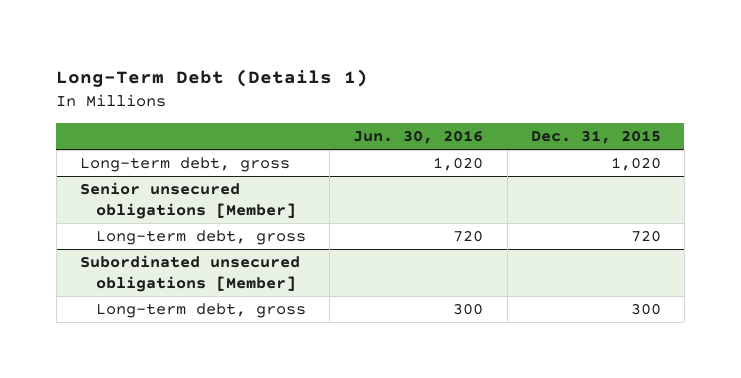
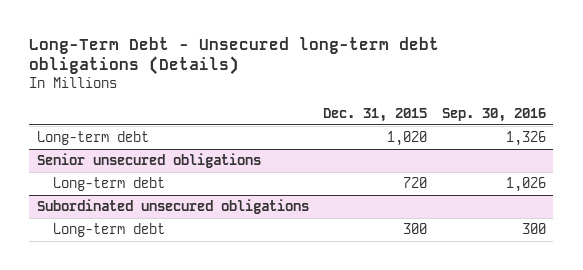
- Long-Term Debt (Details 1)
+ Long-Term Debt - Unsecured long-term debt obligations (Details)
- | Jun. 30, 2016 | Dec. 31, 2015
+ | Dec. 31, 2015 | Sep. 30, 2016
- Long-term debt, gross | 1,020 | 1,020
- Senior unsecured obligations [Member]
- Long-term debt, gross | 720 | 720
- Subordinated unsecured obligations [Member]
- Long-term debt, gross | 300 | 300
+ Long-term debt | 1,020 | 1,326
+ Senior unsecured obligations
+ Long-term debt | 720 | 1,026
+ Subordinated unsecured obligations
+ Long-term debt | 300 | 300

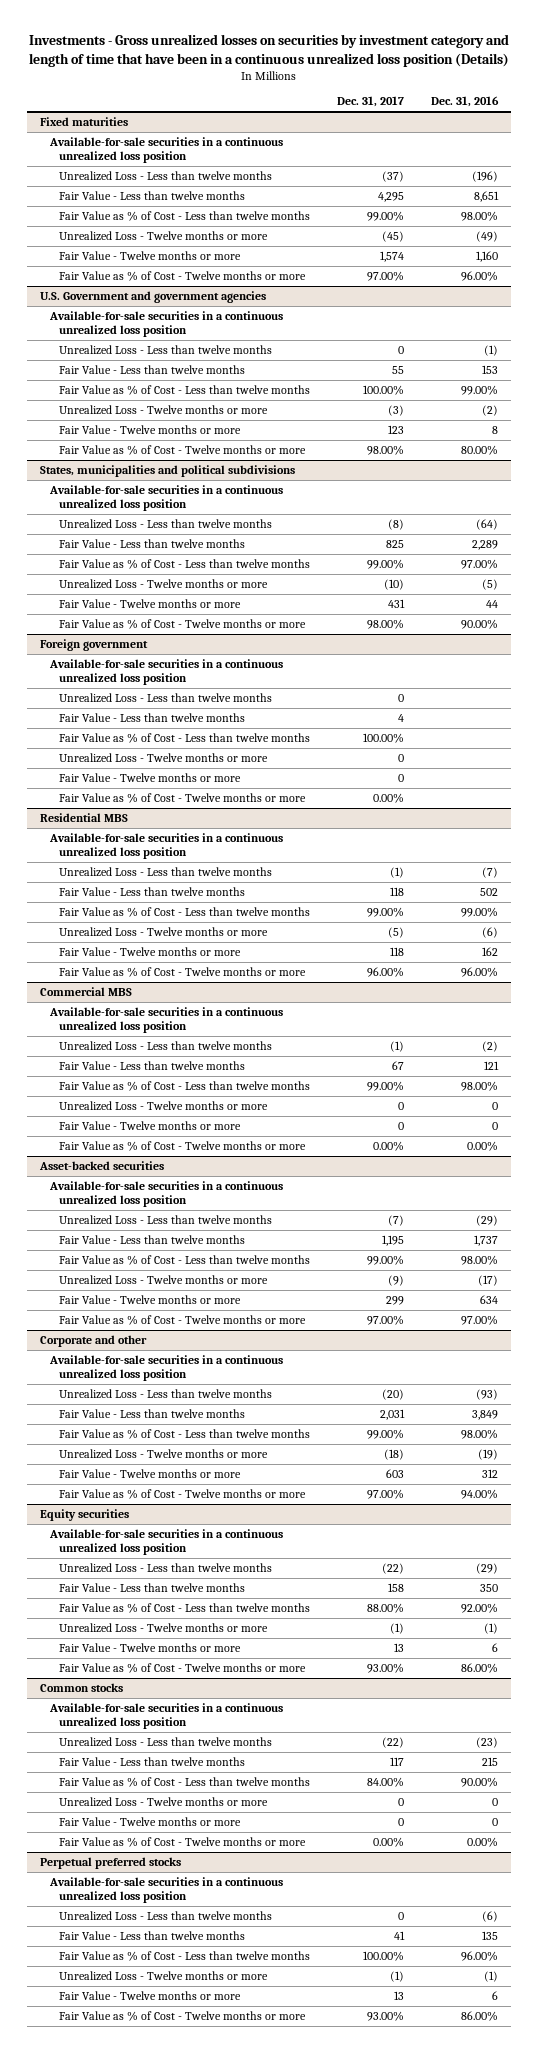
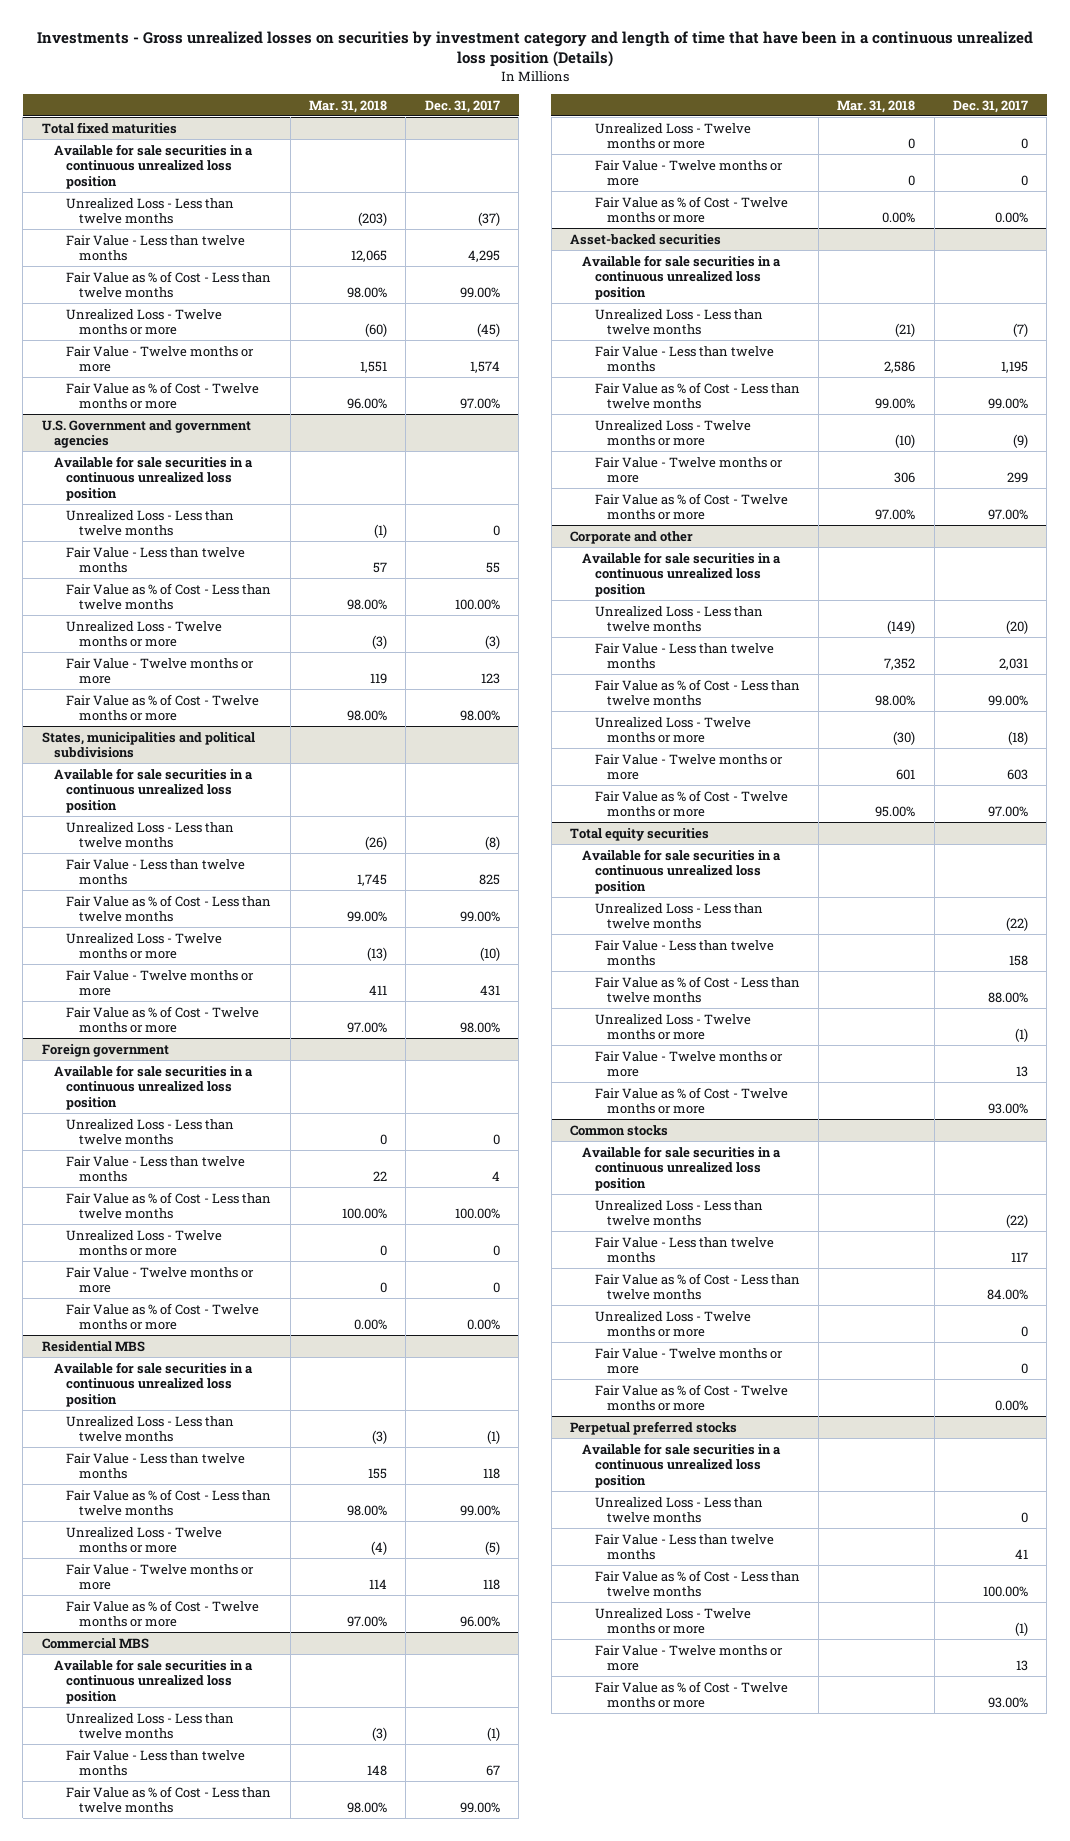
- | Dec. 31, 2017 | Dec. 31, 2016
+ | Mar. 31, 2018 | Dec. 31, 2017
- Fixed maturities
- Available-for-sale securities in a continuous unrealized loss position
+ Total fixed maturities
+ Available for sale securities in a continuous unrealized loss position
@ U.S. Government and government agencies
- Available-for-sale securities in a continuous unrealized loss position
+ Available for sale securities in a continuous unrealized loss position
@ States, municipalities and political subdivisions
- Available-for-sale securities in a continuous unrealized loss position
+ Available for sale securities in a continuous unrealized loss position
@ Foreign government
- Available-for-sale securities in a continuous unrealized loss position
+ Available for sale securities in a continuous unrealized loss position
@ Residential MBS
- Available-for-sale securities in a continuous unrealized loss position
+ Available for sale securities in a continuous unrealized loss position
@ Commercial MBS
- Available-for-sale securities in a continuous unrealized loss position
+ Available for sale securities in a continuous unrealized loss position
@ Asset-backed securities
- Available-for-sale securities in a continuous unrealized loss position
+ Available for sale securities in a continuous unrealized loss position
@ Corporate and other
- Available-for-sale securities in a continuous unrealized loss position
+ Available for sale securities in a continuous unrealized loss position
- Equity securities
- Available-for-sale securities in a continuous unrealized loss position
+ Total equity securities
+ Available for sale securities in a continuous unrealized loss position
@ Common stocks
- Available-for-sale securities in a continuous unrealized loss position
+ Available for sale securities in a continuous unrealized loss position
@ Perpetual preferred stocks
- Available-for-sale securities in a continuous unrealized loss position
+ Available for sale securities in a continuous unrealized loss position

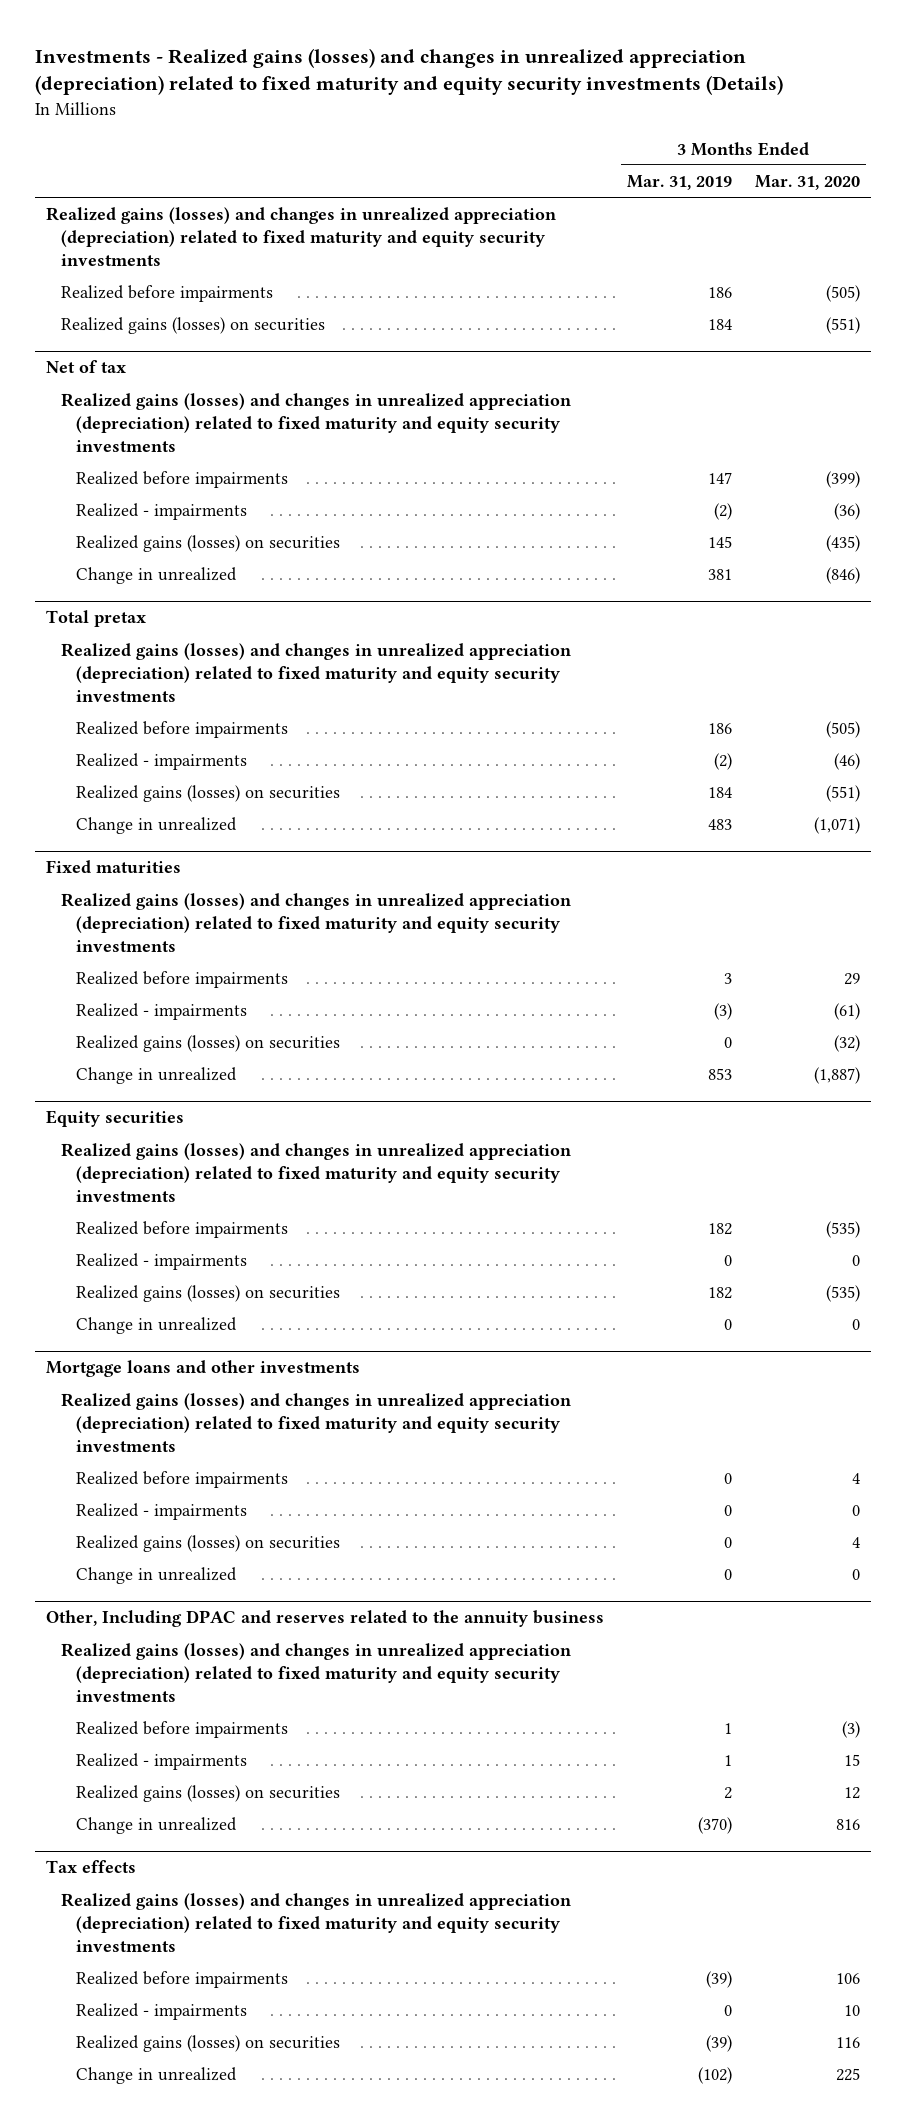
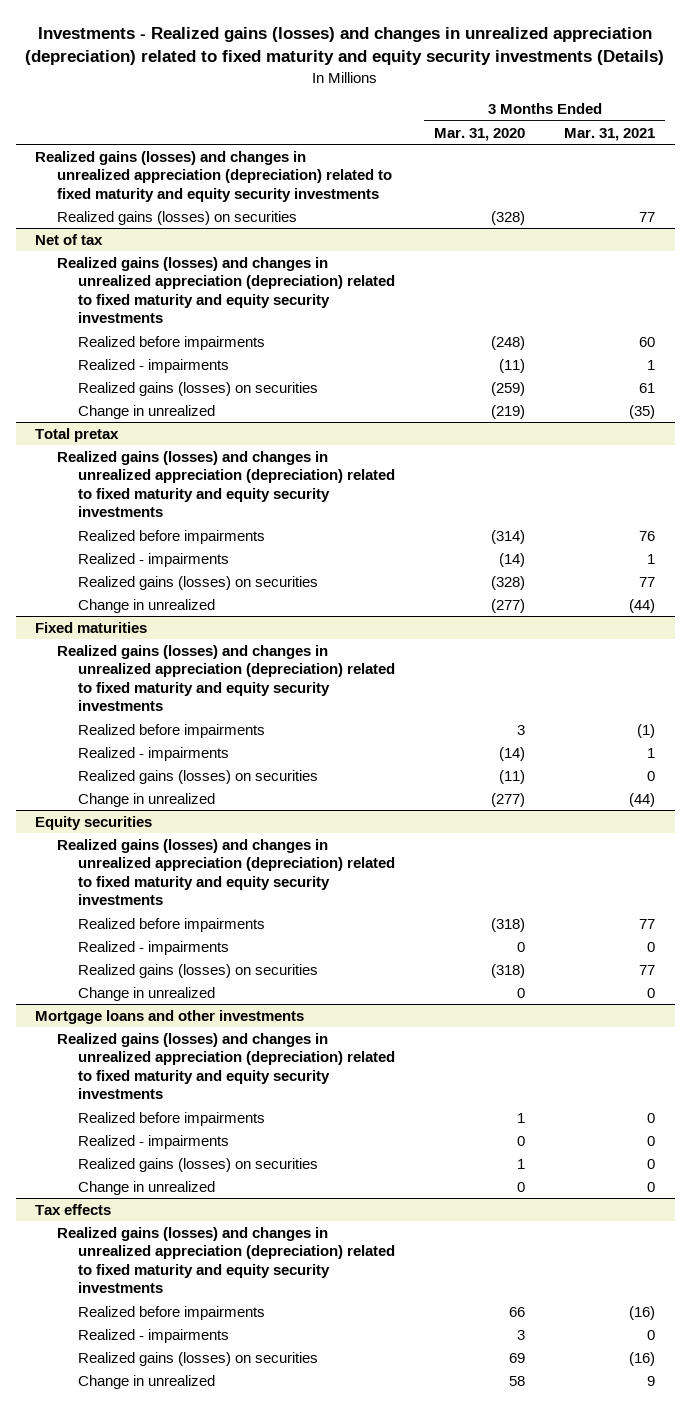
- | 3 Months Ended Mar. 31, 2019 | 3 Months Ended Mar. 31, 2020
+ | 3 Months Ended Mar. 31, 2020 | 3 Months Ended Mar. 31, 2021
- Realized before impairments | 186 | (505)
- Realized gains (losses) on securities | 184 | (551)
+ Realized gains (losses) on securities | (328) | 77
@ Net of tax
- Realized before impairments | 147 | (399)
- Realized - impairments | (2) | (36)
- Realized gains (losses) on securities | 145 | (435)
- Change in unrealized | 381 | (846)
+ Realized before impairments | (248) | 60
+ Realized - impairments | (11) | 1
+ Realized gains (losses) on securities | (259) | 61
+ Change in unrealized | (219) | (35)
@ Total pretax
- Realized before impairments | 186 | (505)
- Realized - impairments | (2) | (46)
- Realized gains (losses) on securities | 184 | (551)
- Change in unrealized | 483 | (1,071)
+ Realized before impairments | (314) | 76
+ Realized - impairments | (14) | 1
+ Realized gains (losses) on securities | (328) | 77
+ Change in unrealized | (277) | (44)
@ Fixed maturities
- Realized before impairments | 3 | 29
- Realized - impairments | (3) | (61)
- Realized gains (losses) on securities | 0 | (32)
- Change in unrealized | 853 | (1,887)
+ Realized before impairments | 3 | (1)
+ Realized - impairments | (14) | 1
+ Realized gains (losses) on securities | (11) | 0
+ Change in unrealized | (277) | (44)
@ Equity securities
- Realized before impairments | 182 | (535)
+ Realized before impairments | (318) | 77
- Realized gains (losses) on securities | 182 | (535)
+ Realized gains (losses) on securities | (318) | 77
@ Mortgage loans and other investments
- Realized before impairments | 0 | 4
+ Realized before impairments | 1 | 0
- Realized gains (losses) on securities | 0 | 4
+ Realized gains (losses) on securities | 1 | 0
- Other, Including DPAC and reserves related to the annuity business
- Realized gains (losses) and changes in unrealized appreciation (depreciation) related to fixed maturity and equity security investments
- Realized before impairments | 1 | (3)
- Realized - impairments | 1 | 15
- Realized gains (losses) on securities | 2 | 12
- Change in unrealized | (370) | 816
@ Tax effects
- Realized before impairments | (39) | 106
- Realized - impairments | 0 | 10
- Realized gains (losses) on securities | (39) | 116
- Change in unrealized | (102) | 225
+ Realized before impairments | 66 | (16)
+ Realized - impairments | 3 | 0
+ Realized gains (losses) on securities | 69 | (16)
+ Change in unrealized | 58 | 9

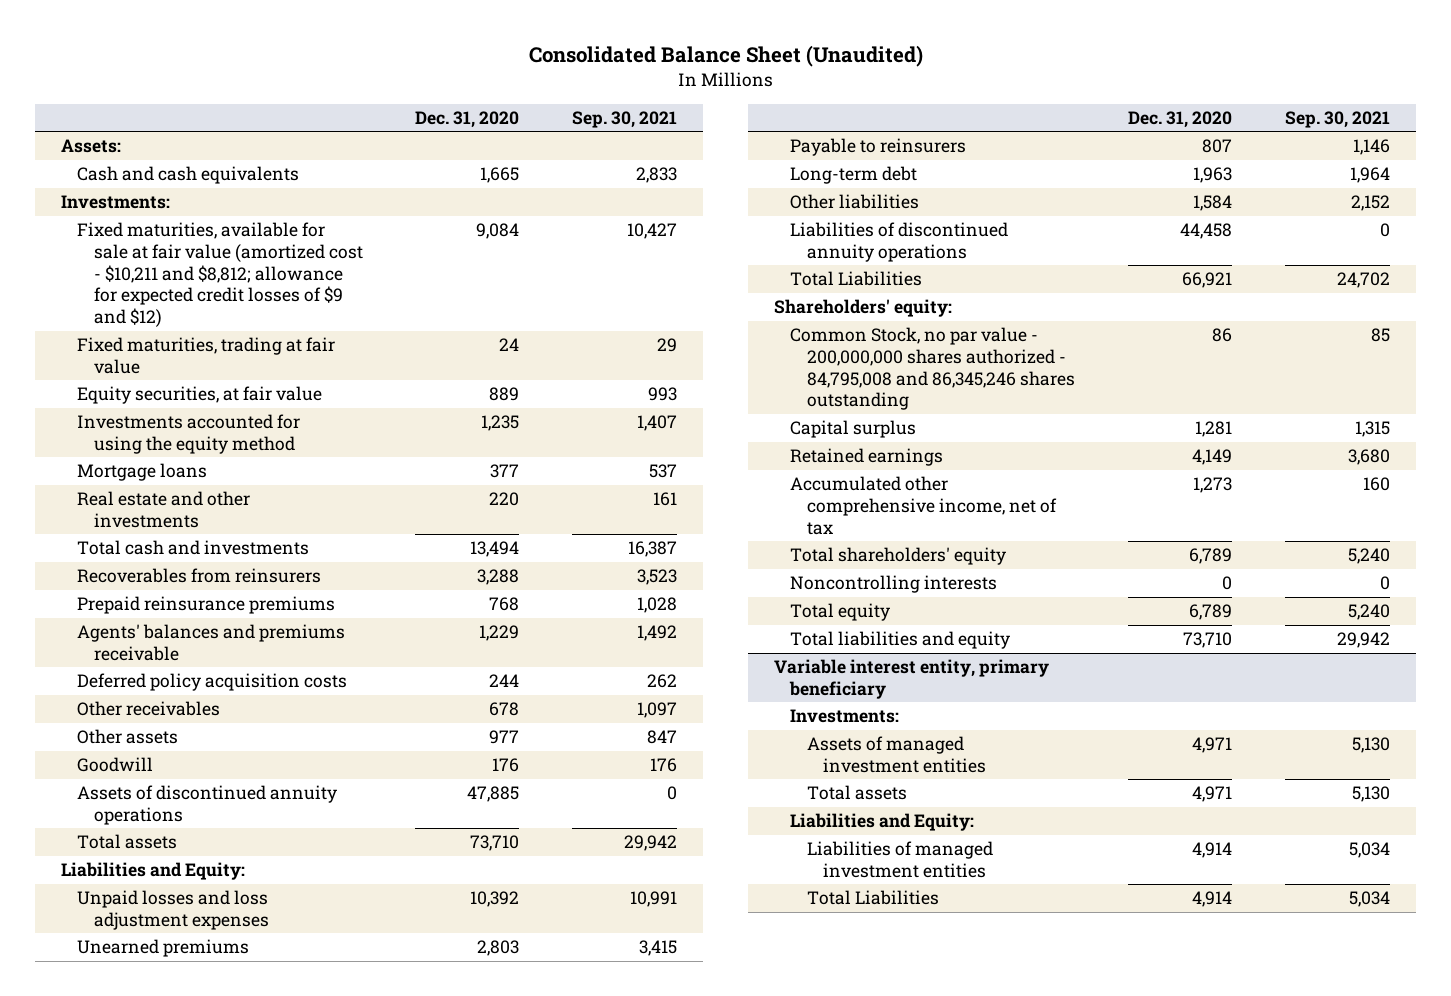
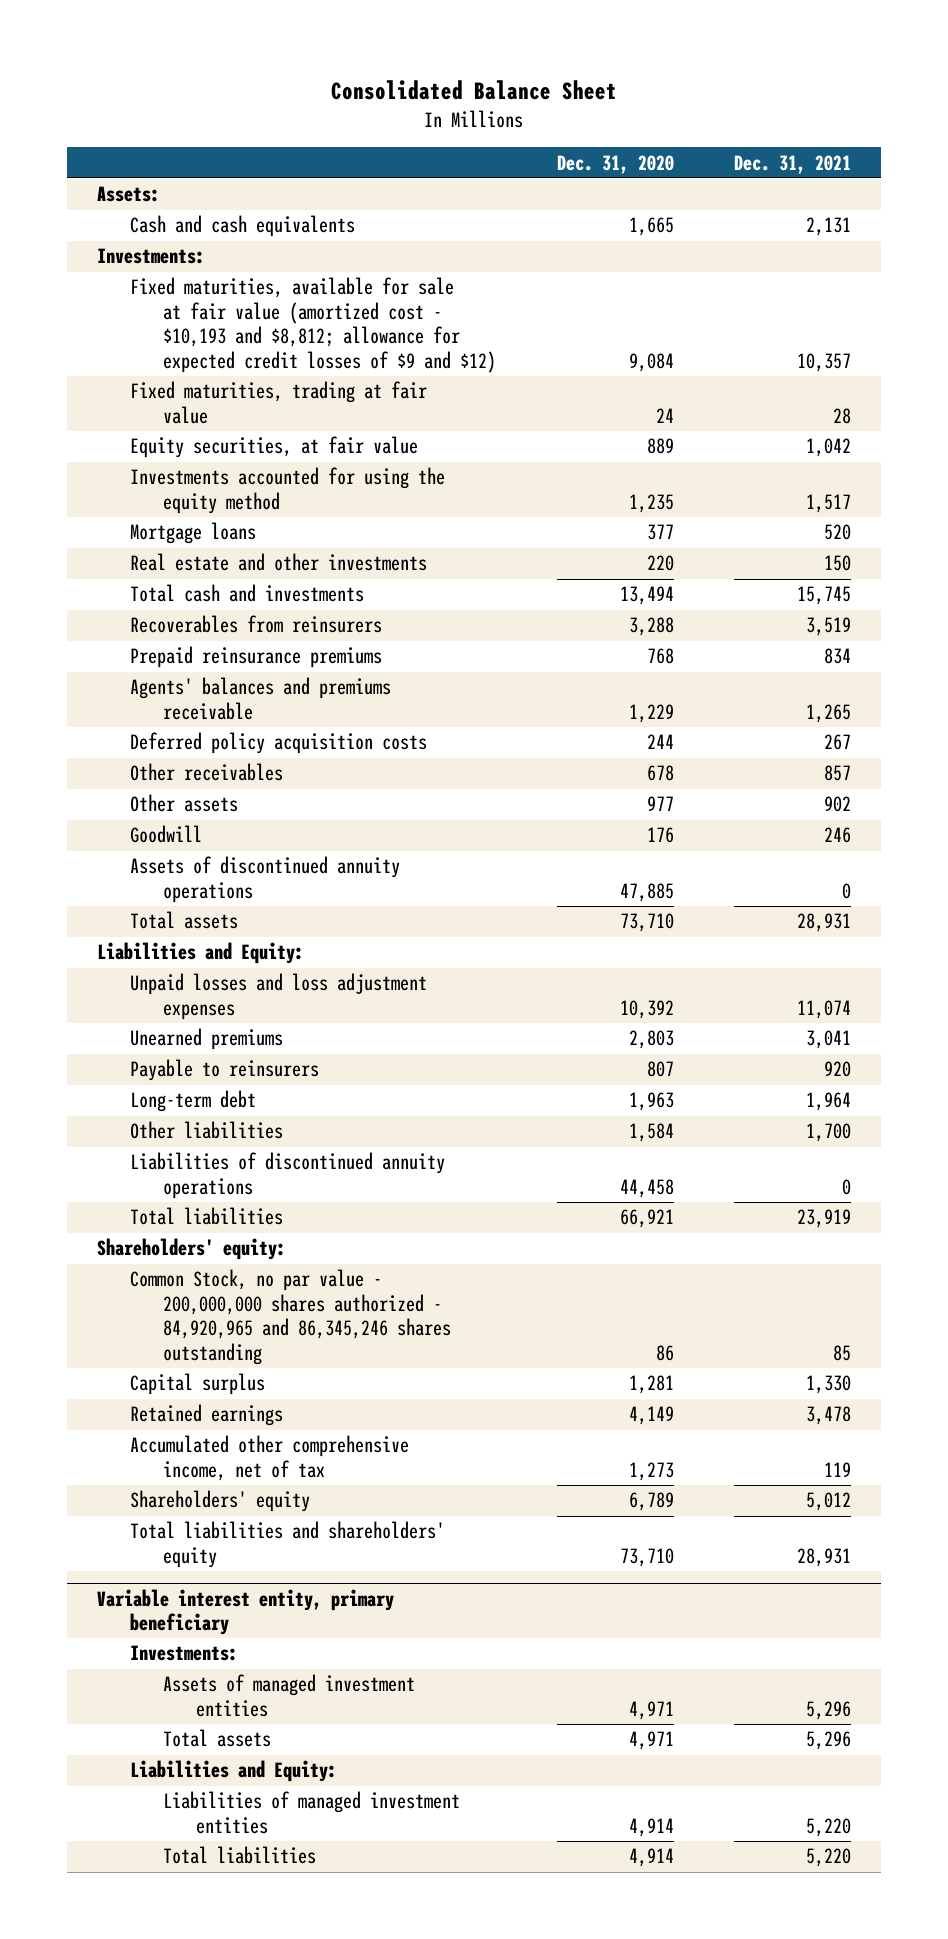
- Consolidated Balance Sheet (Unaudited)
+ Consolidated Balance Sheet
- | Dec. 31, 2020 | Sep. 30, 2021
+ | Dec. 31, 2020 | Dec. 31, 2021
- Fixed maturities, available for sale at fair value (amortized cost - $10,211 and $8,812; allowance for expected credit losses of $9 and $12) | 9,084 | 10,427
+ Fixed maturities, available for sale at fair value (amortized cost - $10,193 and $8,812; allowance for expected credit losses of $9 and $12) | 9,084 | 10,357
- Total Liabilities | 66,921 | 24,702
+ Total liabilities | 66,921 | 23,919
- Common Stock, no par value - 200,000,000 shares authorized - 84,795,008 and 86,345,246 shares outstanding | 86 | 85
+ Common Stock, no par value - 200,000,000 shares authorized - 84,920,965 and 86,345,246 shares outstanding | 86 | 85
- Total shareholders' equity | 6,789 | 5,240
- Noncontrolling interests | 0 | 0
- Total equity | 6,789 | 5,240
- Total liabilities and equity | 73,710 | 29,942
+ Shareholders' equity | 6,789 | 5,012
+ Total liabilities and shareholders' equity | 73,710 | 28,931
@ Variable interest entity, primary beneficiary
- Total Liabilities | 4,914 | 5,034
+ Total liabilities | 4,914 | 5,220

